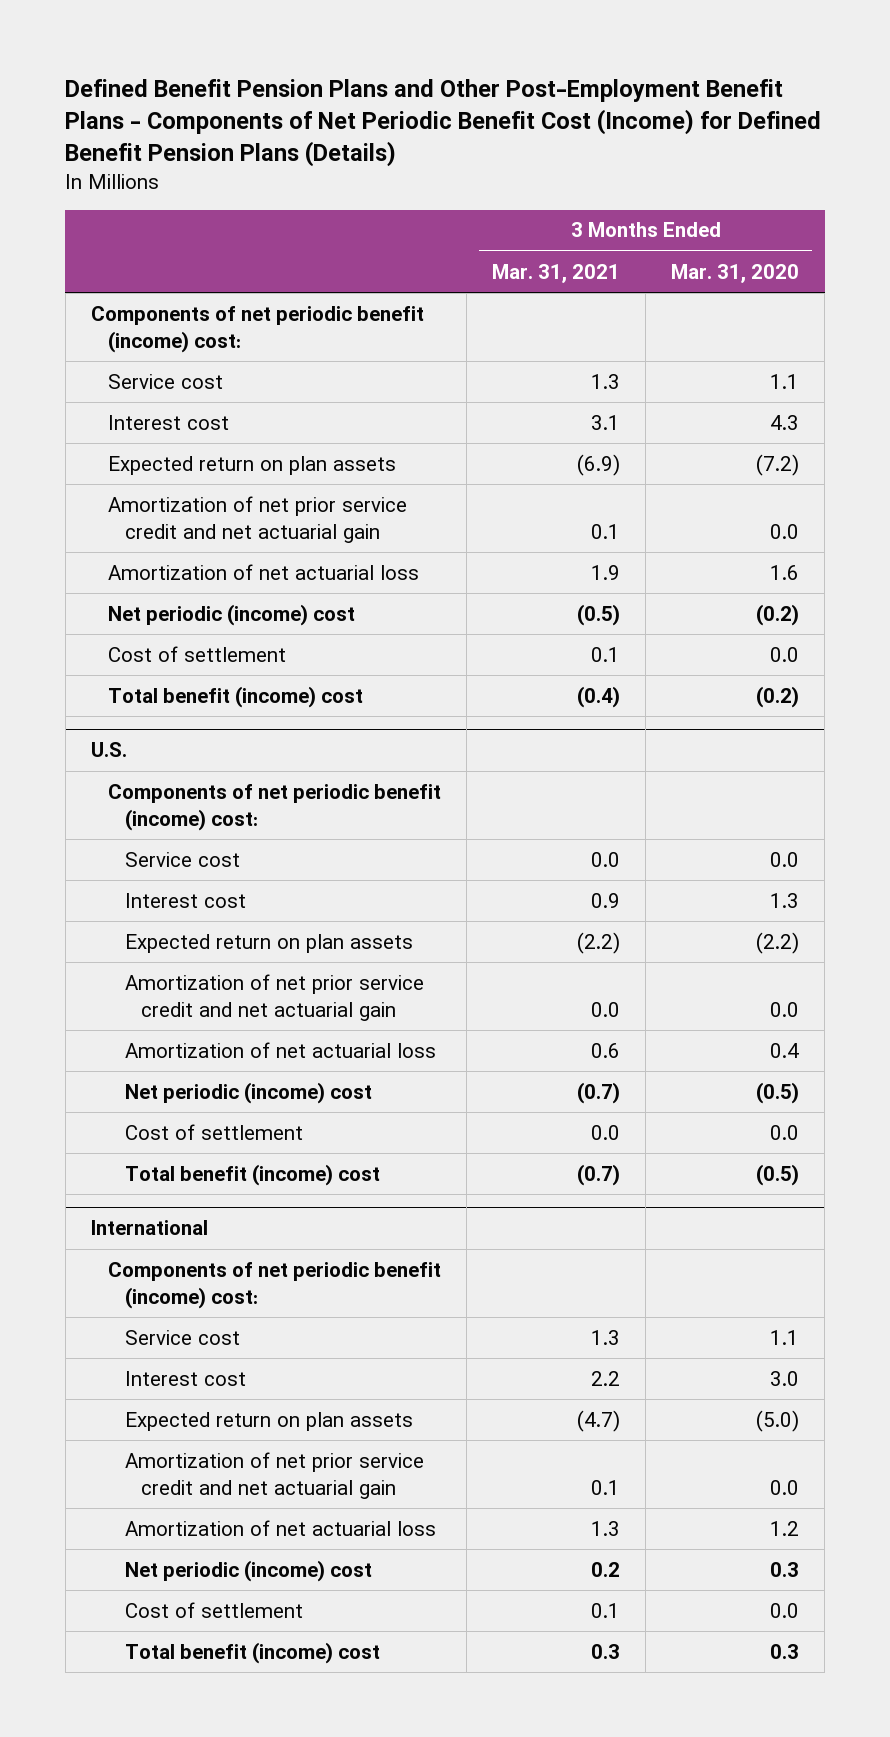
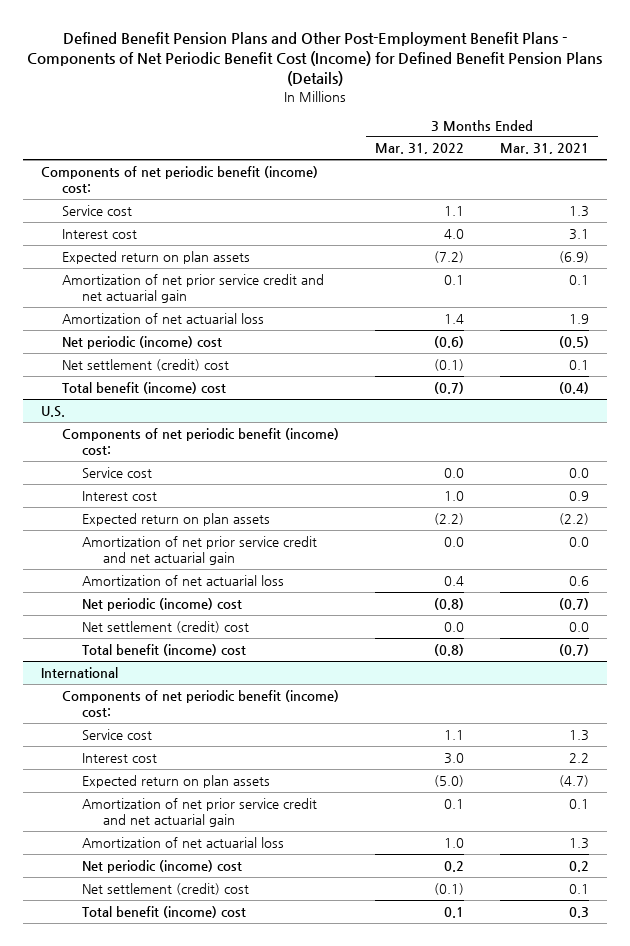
- | 3 Months Ended Mar. 31, 2021 | 3 Months Ended Mar. 31, 2020
+ | 3 Months Ended Mar. 31, 2022 | 3 Months Ended Mar. 31, 2021
- Cost of settlement | 0.1 | 0.0
+ Net settlement (credit) cost | (0.1) | 0.1
@ U.S.
- Cost of settlement | 0.0 | 0.0
+ Net settlement (credit) cost | 0.0 | 0.0
@ International
- Cost of settlement | 0.1 | 0.0
+ Net settlement (credit) cost | (0.1) | 0.1

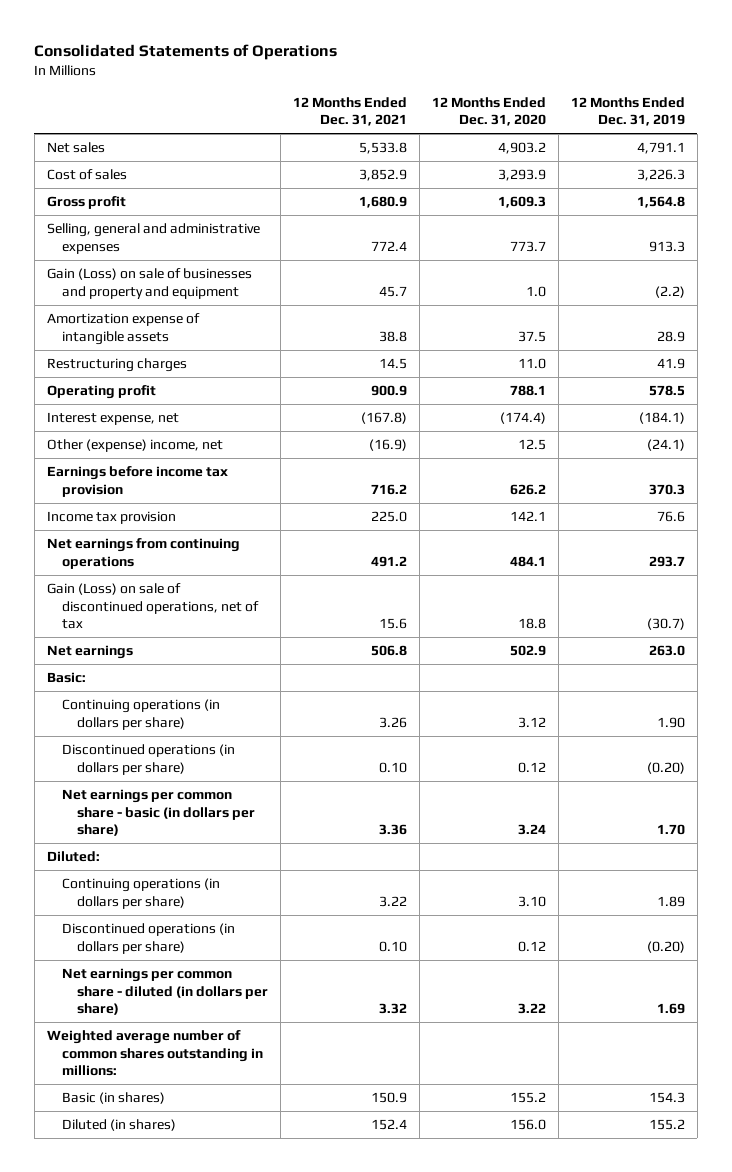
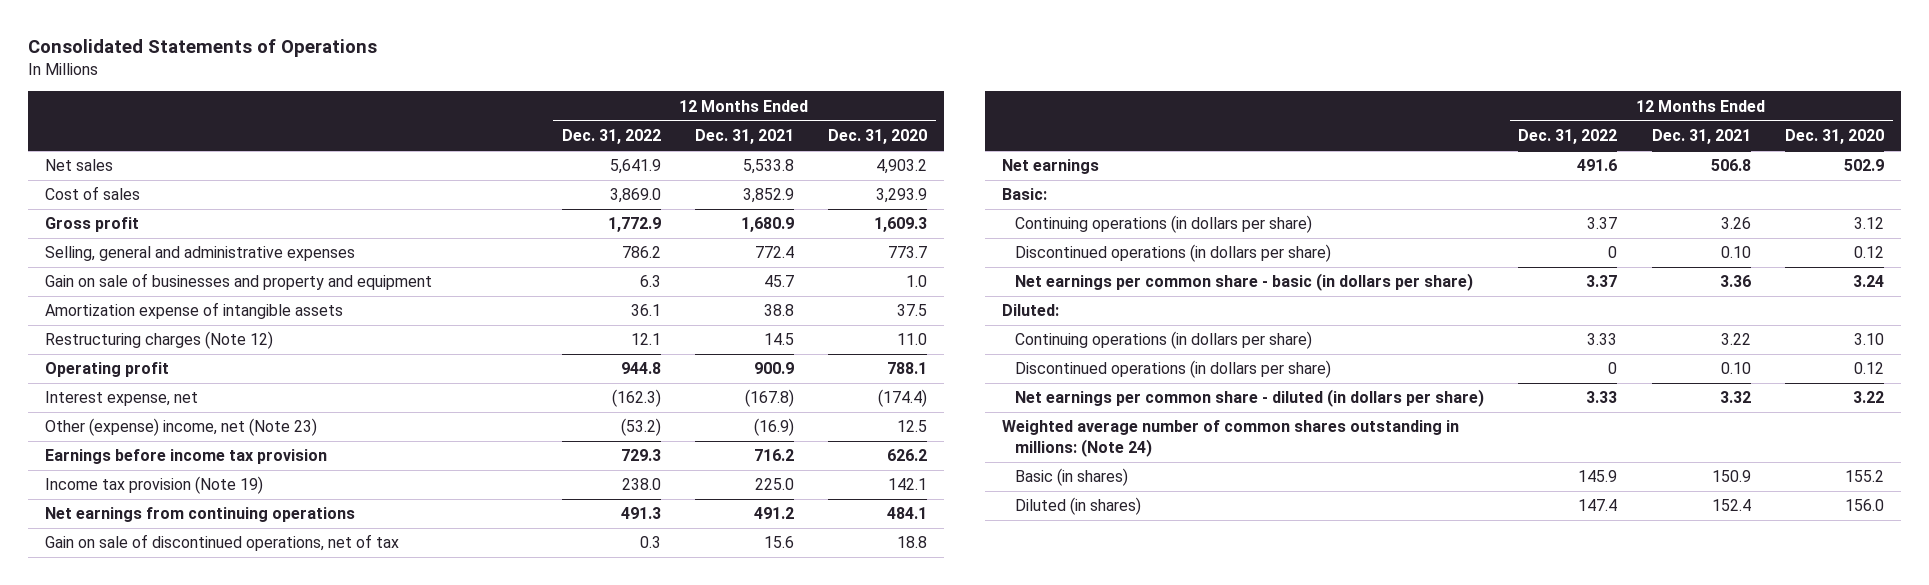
- | 12 Months Ended Dec. 31, 2021 | 12 Months Ended Dec. 31, 2020 | 12 Months Ended Dec. 31, 2019
+ | 12 Months Ended Dec. 31, 2022 | 12 Months Ended Dec. 31, 2021 | 12 Months Ended Dec. 31, 2020
- Gain (Loss) on sale of businesses and property and equipment | 45.7 | 1.0 | (2.2)
+ Gain on sale of businesses and property and equipment | 6.3 | 45.7 | 1.0
- Restructuring charges | 14.5 | 11.0 | 41.9
+ Restructuring charges (Note 12) | 12.1 | 14.5 | 11.0
- Other (expense) income, net | (16.9) | 12.5 | (24.1)
+ Other (expense) income, net (Note 23) | (53.2) | (16.9) | 12.5
- Income tax provision | 225.0 | 142.1 | 76.6
+ Income tax provision (Note 19) | 238.0 | 225.0 | 142.1
- Gain (Loss) on sale of discontinued operations, net of tax | 15.6 | 18.8 | (30.7)
+ Gain on sale of discontinued operations, net of tax | 0.3 | 15.6 | 18.8
- Weighted average number of common shares outstanding in millions:
+ Weighted average number of common shares outstanding in millions: (Note 24)

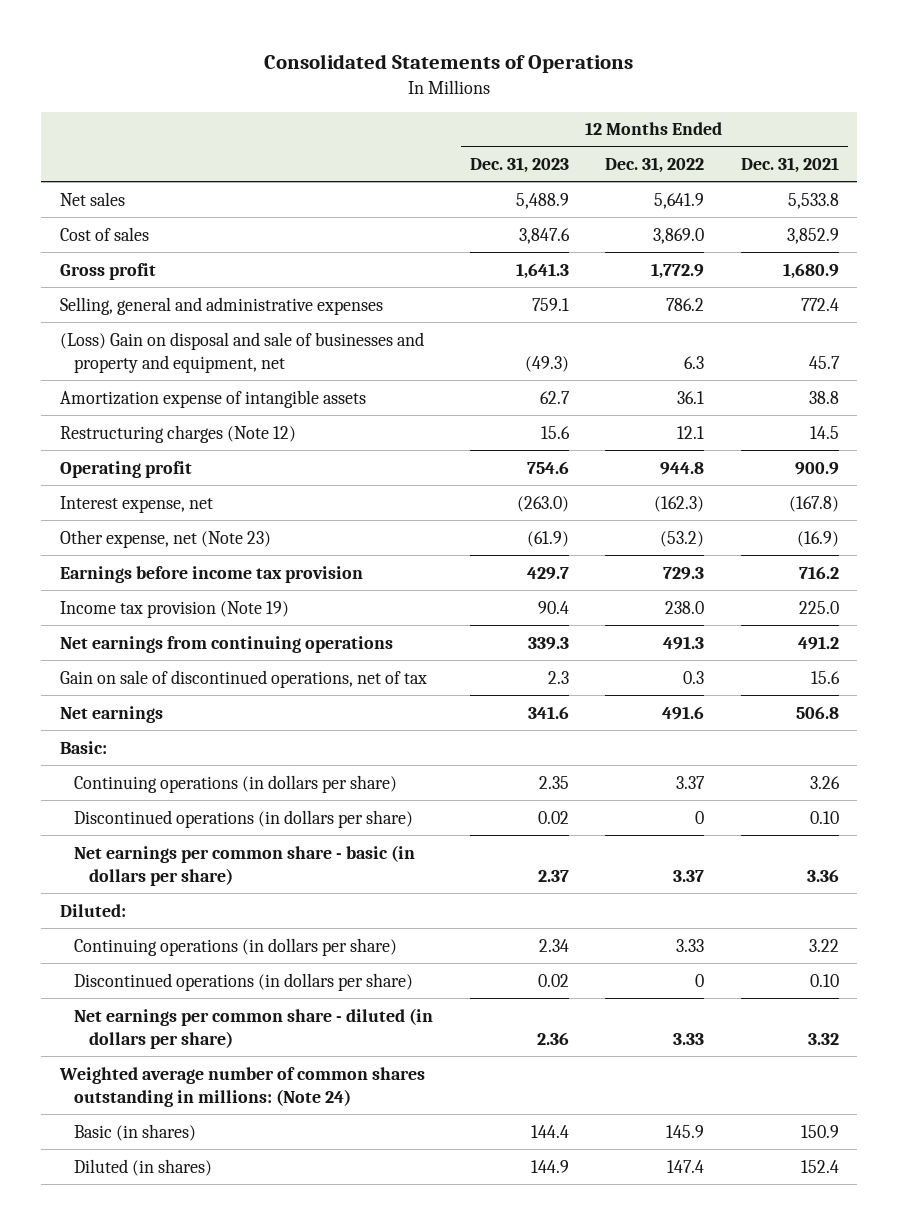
- | 12 Months Ended Dec. 31, 2022 | 12 Months Ended Dec. 31, 2021 | 12 Months Ended Dec. 31, 2020
+ | 12 Months Ended Dec. 31, 2023 | 12 Months Ended Dec. 31, 2022 | 12 Months Ended Dec. 31, 2021
- Gain on sale of businesses and property and equipment | 6.3 | 45.7 | 1.0
+ (Loss) Gain on disposal and sale of businesses and property and equipment, net | (49.3) | 6.3 | 45.7
- Other (expense) income, net (Note 23) | (53.2) | (16.9) | 12.5
+ Other expense, net (Note 23) | (61.9) | (53.2) | (16.9)

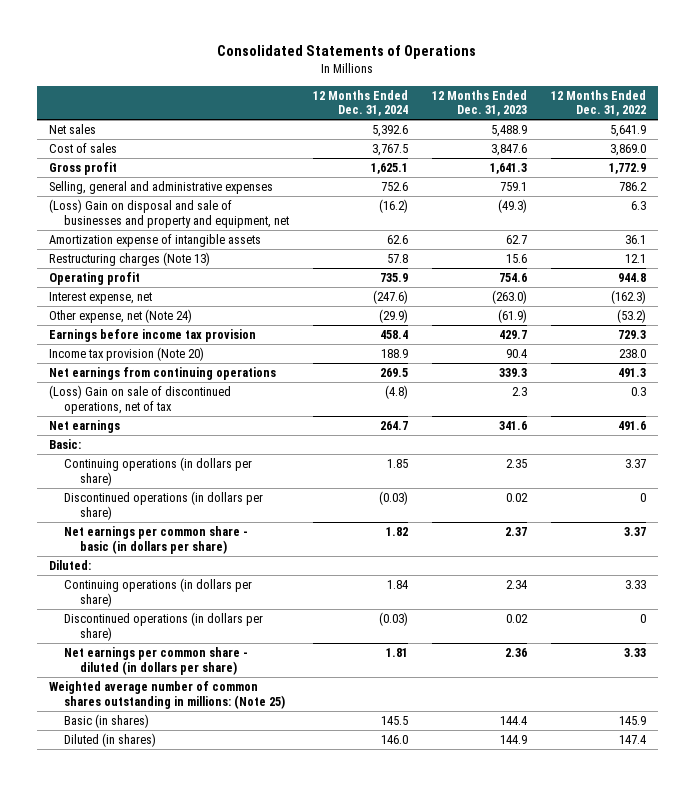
- | 12 Months Ended Dec. 31, 2023 | 12 Months Ended Dec. 31, 2022 | 12 Months Ended Dec. 31, 2021
+ | 12 Months Ended Dec. 31, 2024 | 12 Months Ended Dec. 31, 2023 | 12 Months Ended Dec. 31, 2022
- Restructuring charges (Note 12) | 15.6 | 12.1 | 14.5
+ Restructuring charges (Note 13) | 57.8 | 15.6 | 12.1
- Other expense, net (Note 23) | (61.9) | (53.2) | (16.9)
+ Other expense, net (Note 24) | (29.9) | (61.9) | (53.2)
- Income tax provision (Note 19) | 90.4 | 238.0 | 225.0
+ Income tax provision (Note 20) | 188.9 | 90.4 | 238.0
- Gain on sale of discontinued operations, net of tax | 2.3 | 0.3 | 15.6
+ (Loss) Gain on sale of discontinued operations, net of tax | (4.8) | 2.3 | 0.3
- Weighted average number of common shares outstanding in millions: (Note 24)
+ Weighted average number of common shares outstanding in millions: (Note 25)

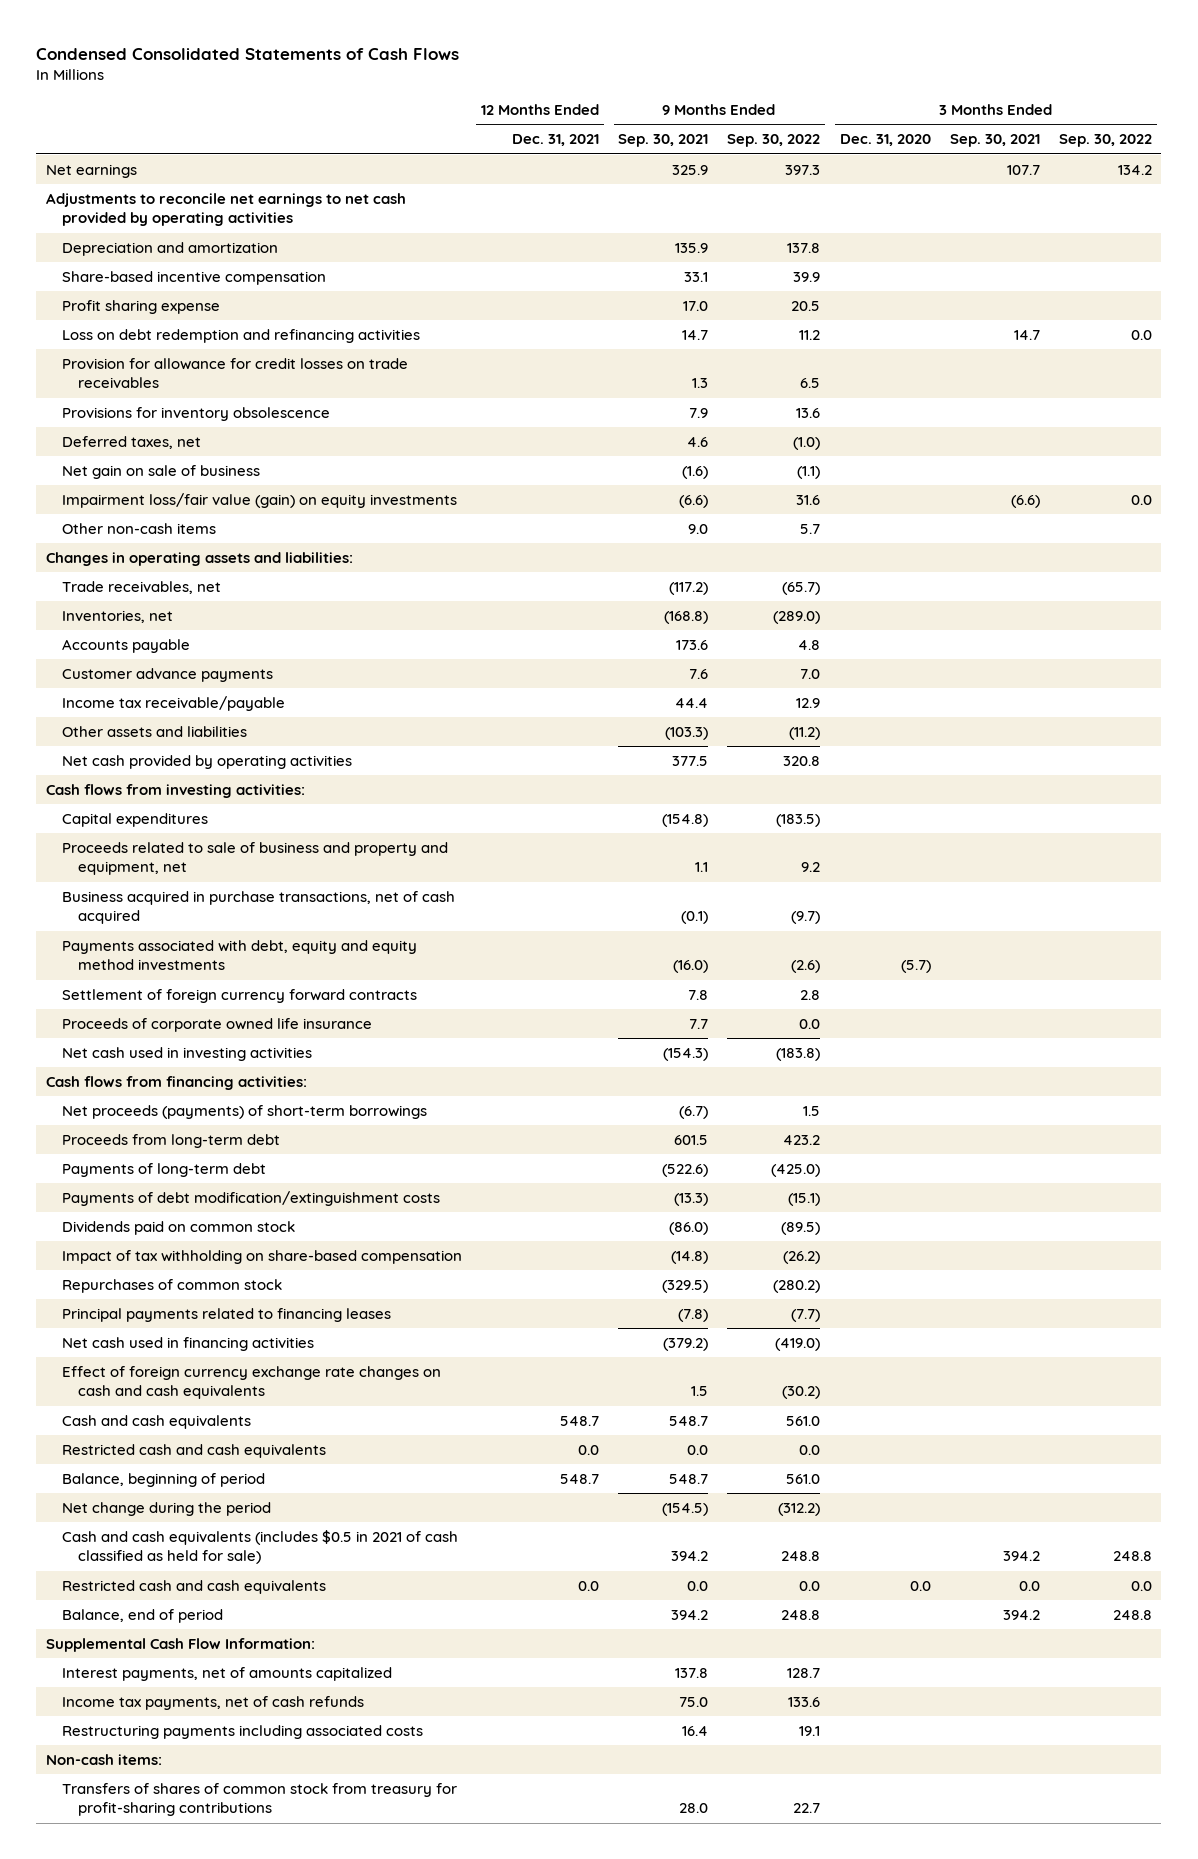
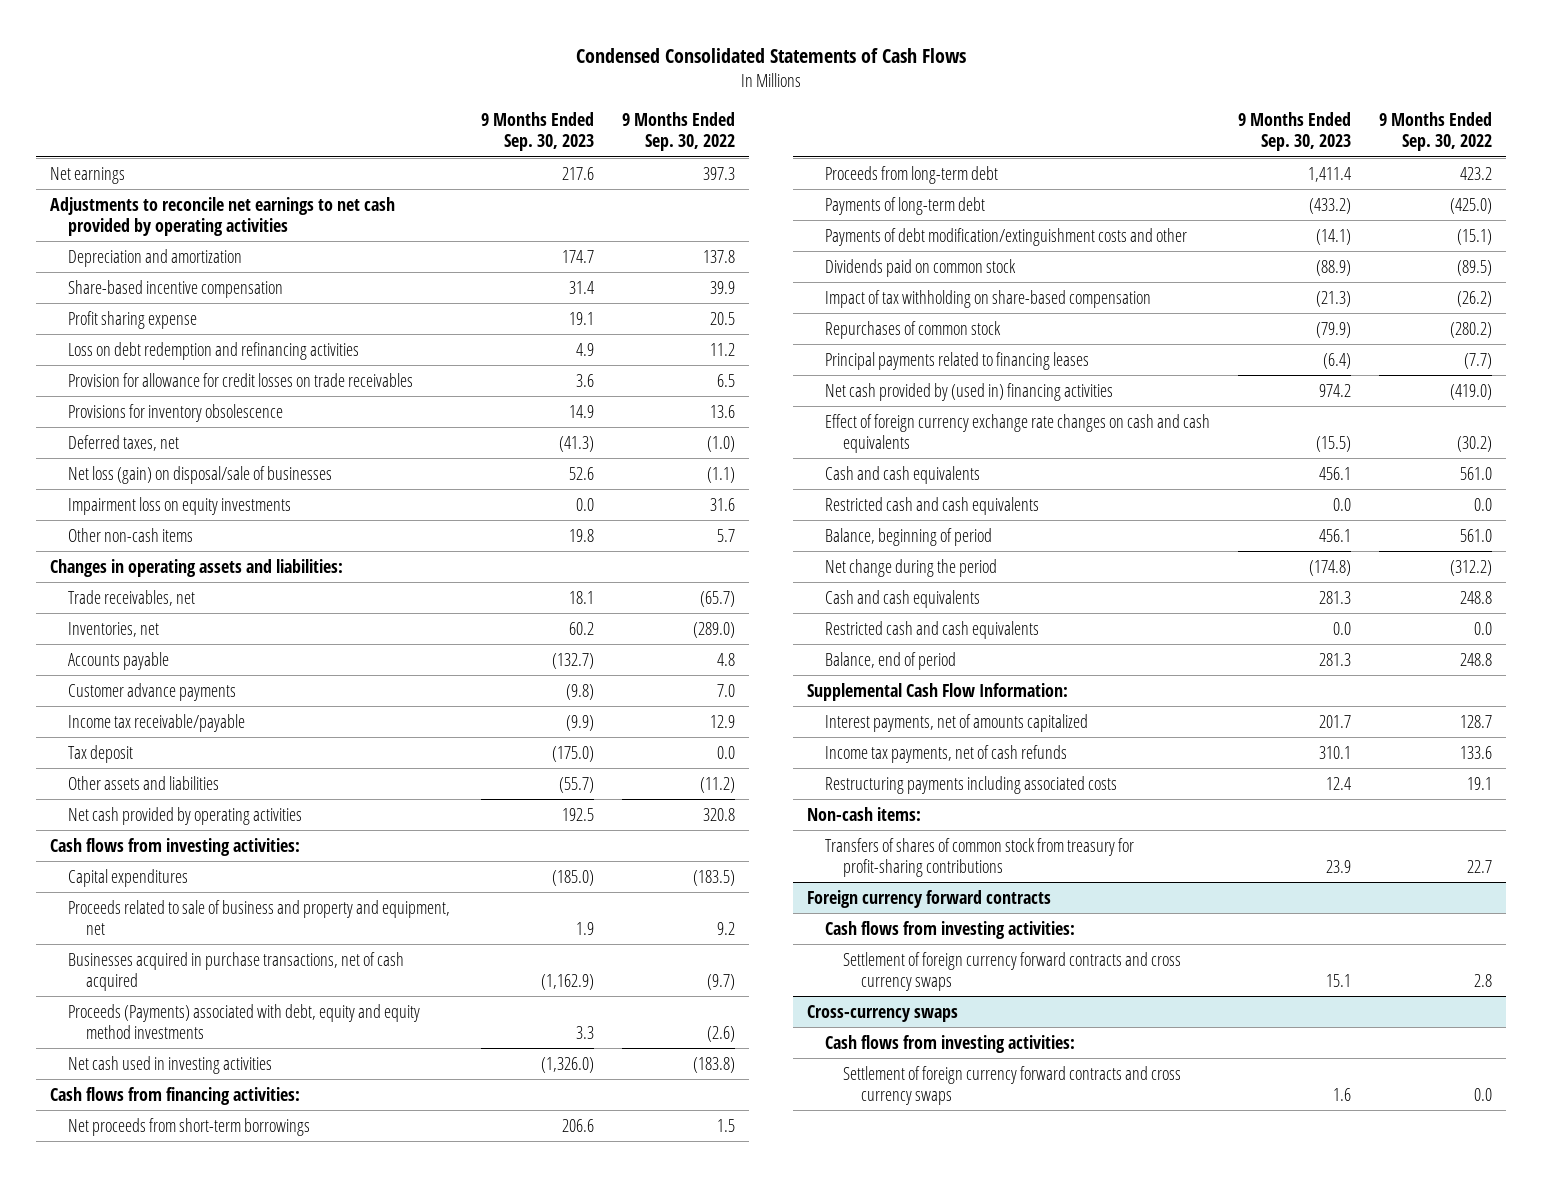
- | 12 Months Ended Dec. 31, 2021 | 9 Months Ended Sep. 30, 2021 | 9 Months Ended Sep. 30, 2022 | 3 Months Ended Dec. 31, 2020 | 3 Months Ended Sep. 30, 2021 | 3 Months Ended Sep. 30, 2022
+ | 9 Months Ended Sep. 30, 2023 | 9 Months Ended Sep. 30, 2022
- Net gain on sale of business | | (1.6) | (1.1) | | |
- Impairment loss/fair value (gain) on equity investments | | (6.6) | 31.6 | | (6.6) | 0.0
+ Net loss (gain) on disposal/sale of businesses | 52.6 | (1.1)
+ Impairment loss on equity investments | 0.0 | 31.6
+ Tax deposit | (175.0) | 0.0
- Business acquired in purchase transactions, net of cash acquired | | (0.1) | (9.7) | | |
- Payments associated with debt, equity and equity method investments | | (16.0) | (2.6) | (5.7) | |
- Settlement of foreign currency forward contracts | | 7.8 | 2.8 | | |
- Proceeds of corporate owned life insurance | | 7.7 | 0.0 | | |
+ Businesses acquired in purchase transactions, net of cash acquired | (1,162.9) | (9.7)
+ Proceeds (Payments) associated with debt, equity and equity method investments | 3.3 | (2.6)
- Net proceeds (payments) of short-term borrowings | | (6.7) | 1.5 | | |
+ Net proceeds from short-term borrowings | 206.6 | 1.5
- Payments of debt modification/extinguishment costs | | (13.3) | (15.1) | | |
+ Payments of debt modification/extinguishment costs and other | (14.1) | (15.1)
- Net cash used in financing activities | | (379.2) | (419.0) | | |
+ Net cash provided by (used in) financing activities | 974.2 | (419.0)
- Cash and cash equivalents (includes $0.5 in 2021 of cash classified as held for sale) | | 394.2 | 248.8 | | 394.2 | 248.8
+ Cash and cash equivalents | 281.3 | 248.8
+ Foreign currency forward contracts
+ Cash flows from investing activities:
+ Settlement of foreign currency forward contracts and cross currency swaps | 15.1 | 2.8
+ Cross-currency swaps
+ Cash flows from investing activities:
+ Settlement of foreign currency forward contracts and cross currency swaps | 1.6 | 0.0

